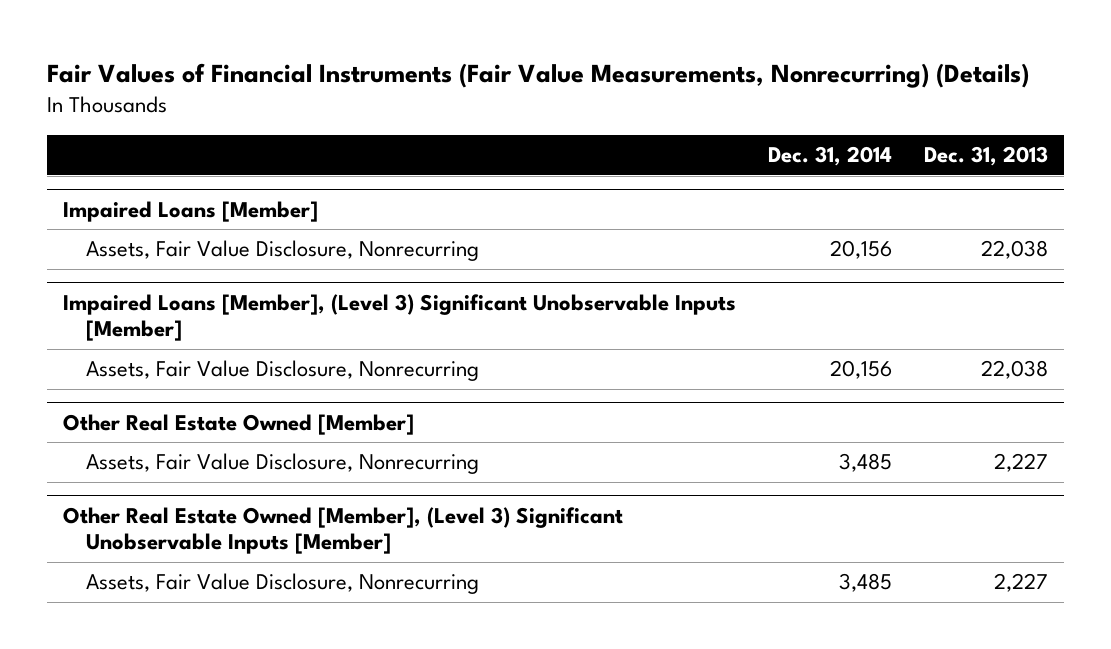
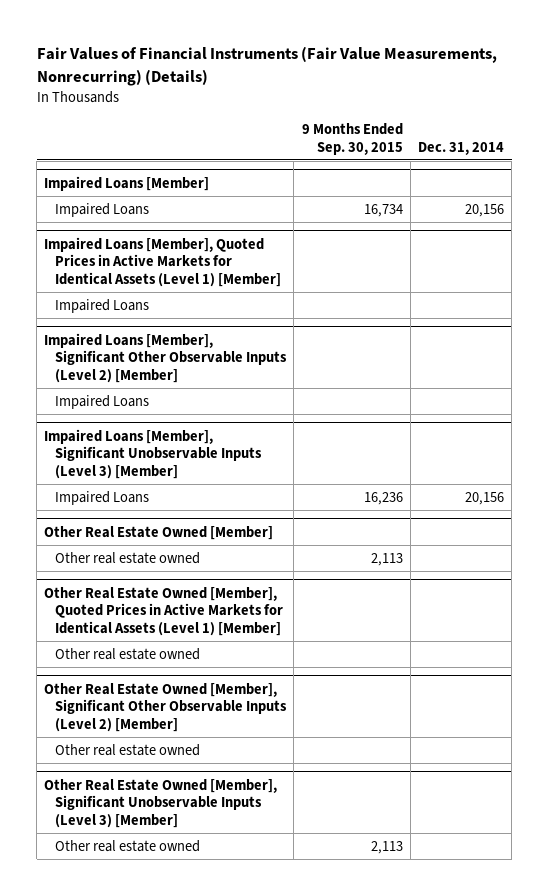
- | Dec. 31, 2014 | Dec. 31, 2013
+ | 9 Months Ended Sep. 30, 2015 | Dec. 31, 2014
@ Impaired Loans [Member]
- Assets, Fair Value Disclosure, Nonrecurring | 20,156 | 22,038
- Impaired Loans [Member], (Level 3) Significant Unobservable Inputs [Member]
- Assets, Fair Value Disclosure, Nonrecurring | 20,156 | 22,038
@ Impaired Loans [Member]
+ Impaired Loans | 16,734 | 20,156
+ Impaired Loans [Member], Quoted Prices in Active Markets for Identical Assets (Level 1) [Member]
+ Impaired Loans
+ Impaired Loans [Member], Significant Other Observable Inputs (Level 2) [Member]
+ Impaired Loans
+ Impaired Loans [Member], Significant Unobservable Inputs (Level 3) [Member]
+ Impaired Loans | 16,236 | 20,156
@ Other Real Estate Owned [Member]
- Assets, Fair Value Disclosure, Nonrecurring | 3,485 | 2,227
- Other Real Estate Owned [Member], (Level 3) Significant Unobservable Inputs [Member]
- Assets, Fair Value Disclosure, Nonrecurring | 3,485 | 2,227
@ Other Real Estate Owned [Member]
+ Other real estate owned | 2,113 |
+ Other Real Estate Owned [Member], Quoted Prices in Active Markets for Identical Assets (Level 1) [Member]
+ Other real estate owned
+ Other Real Estate Owned [Member], Significant Other Observable Inputs (Level 2) [Member]
+ Other real estate owned
+ Other Real Estate Owned [Member], Significant Unobservable Inputs (Level 3) [Member]
+ Other real estate owned | 2,113 |

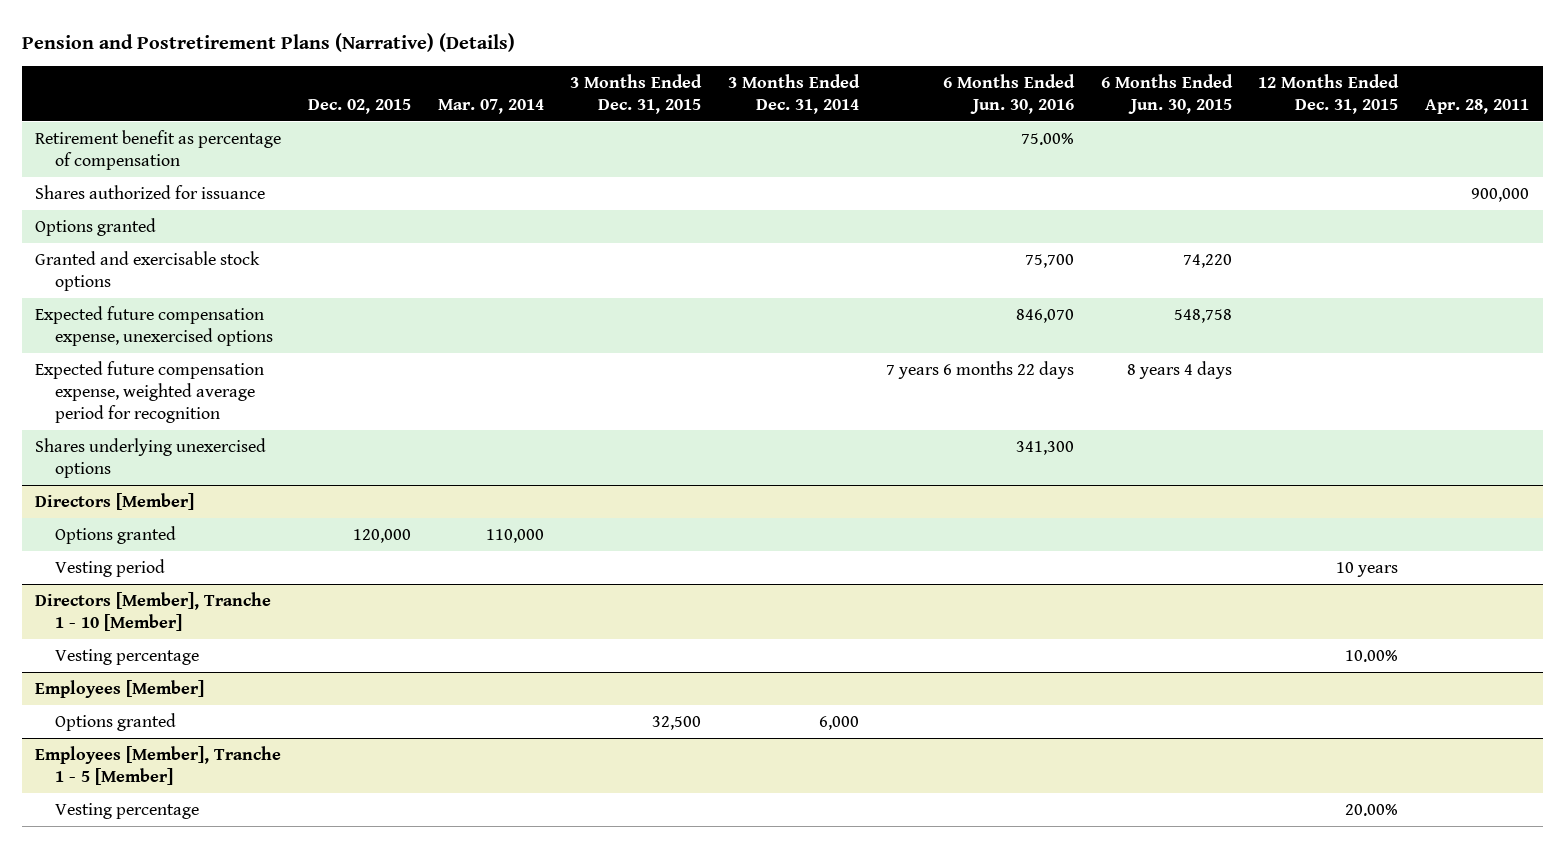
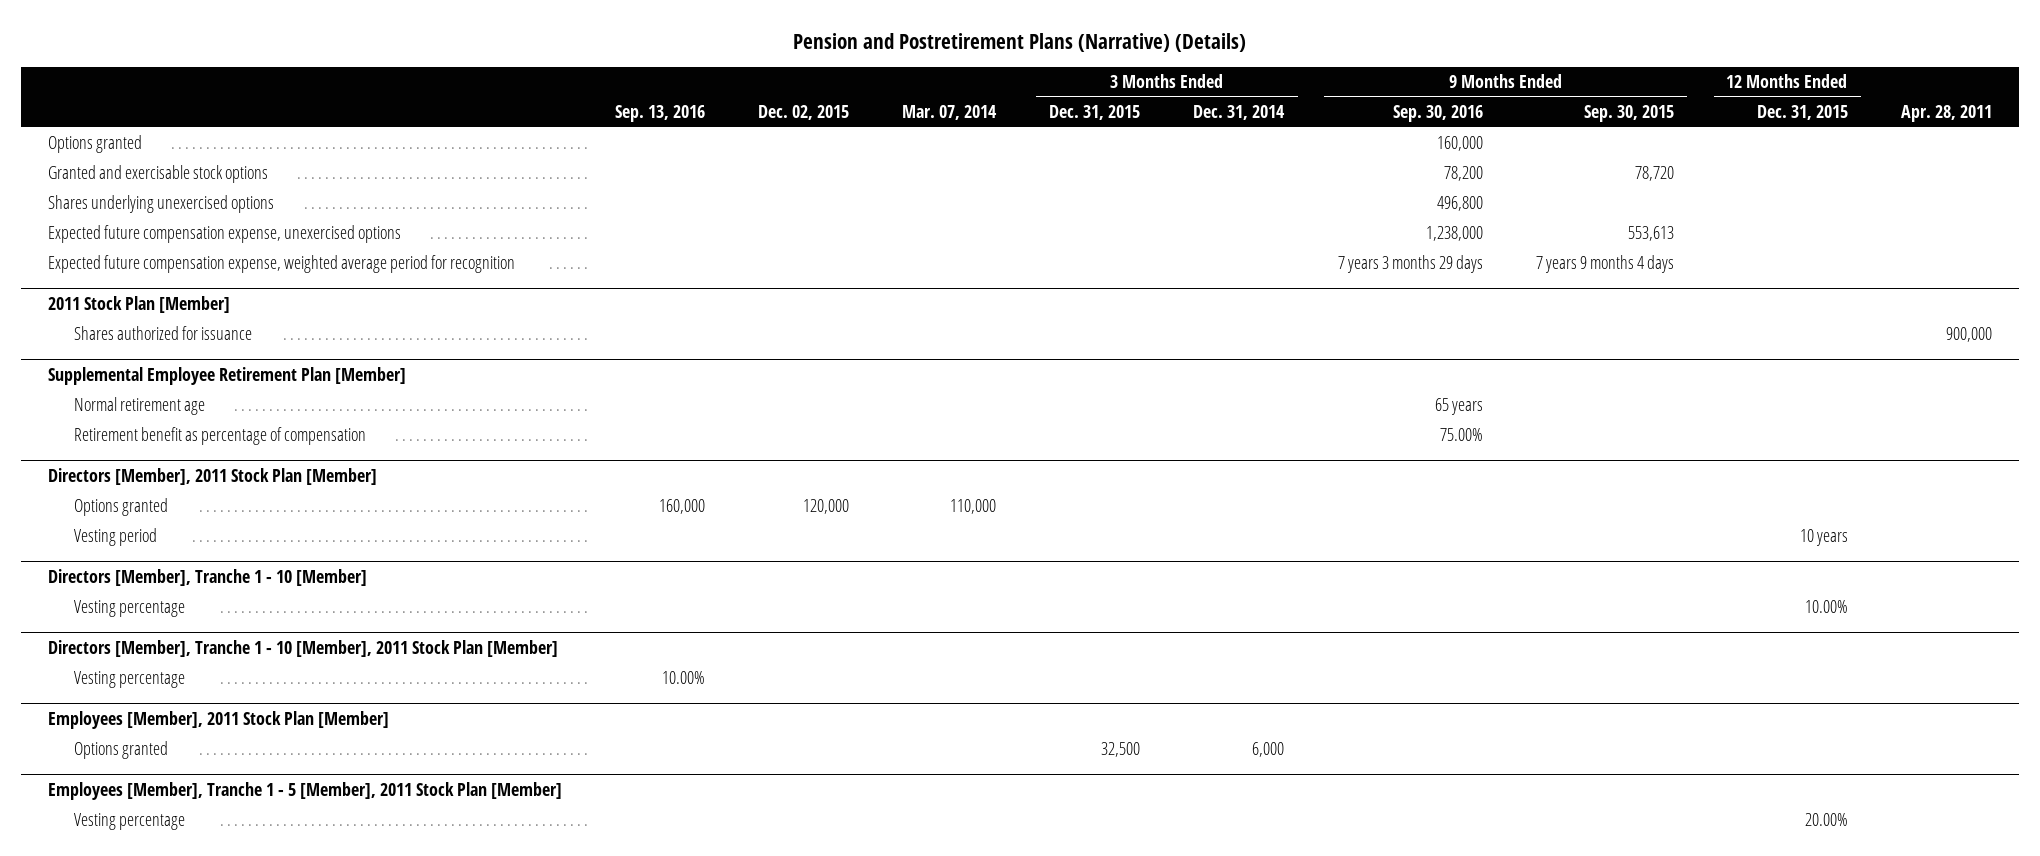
- | Dec. 02, 2015 | Mar. 07, 2014 | 3 Months Ended Dec. 31, 2015 | 3 Months Ended Dec. 31, 2014 | 6 Months Ended Jun. 30, 2016 | 6 Months Ended Jun. 30, 2015 | 12 Months Ended Dec. 31, 2015 | Apr. 28, 2011
+ | Sep. 13, 2016 | Dec. 02, 2015 | Mar. 07, 2014 | 3 Months Ended Dec. 31, 2015 | 3 Months Ended Dec. 31, 2014 | 9 Months Ended Sep. 30, 2016 | 9 Months Ended Sep. 30, 2015 | 12 Months Ended Dec. 31, 2015 | Apr. 28, 2011
- Retirement benefit as percentage of compensation | | | | | 75.00% | | |
- Shares authorized for issuance | | | | | | | | 900,000
moved up: Shares underlying unexercised options | | | | | | 496,800 | | |
- Directors [Member]
+ 2011 Stock Plan [Member]
+ Shares authorized for issuance | | | | | | | | | 900,000
+ Supplemental Employee Retirement Plan [Member]
+ Normal retirement age | | | | | | 65 years | | |
+ Retirement benefit as percentage of compensation | | | | | | 75.00% | | |
+ Directors [Member], 2011 Stock Plan [Member]
- Employees [Member]
+ Directors [Member], Tranche 1 - 10 [Member], 2011 Stock Plan [Member]
+ Vesting percentage | 10.00% | | | | | | | |
+ Employees [Member], 2011 Stock Plan [Member]
- Employees [Member], Tranche 1 - 5 [Member]
+ Employees [Member], Tranche 1 - 5 [Member], 2011 Stock Plan [Member]

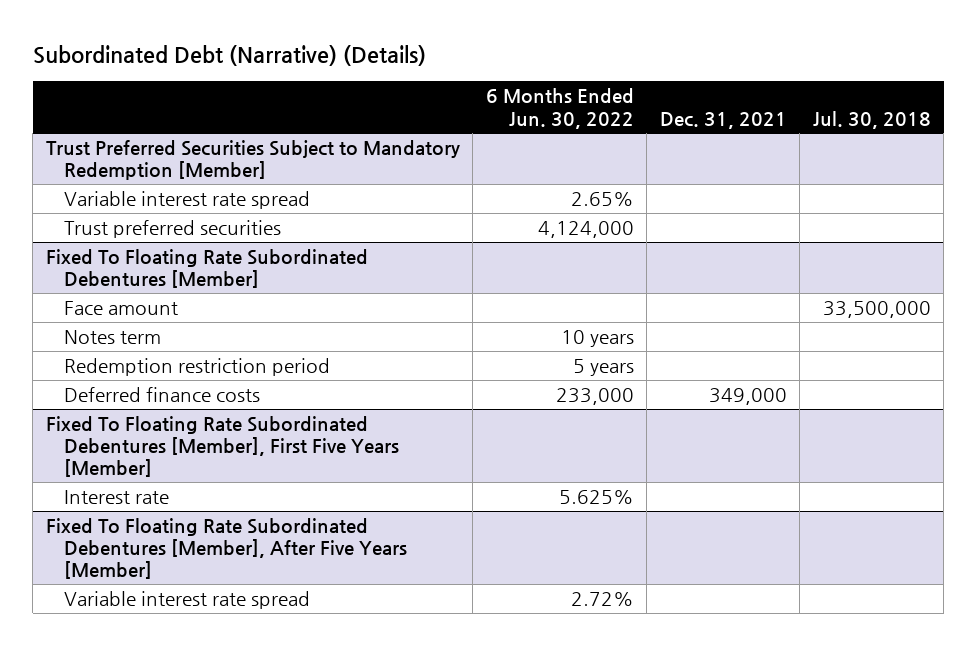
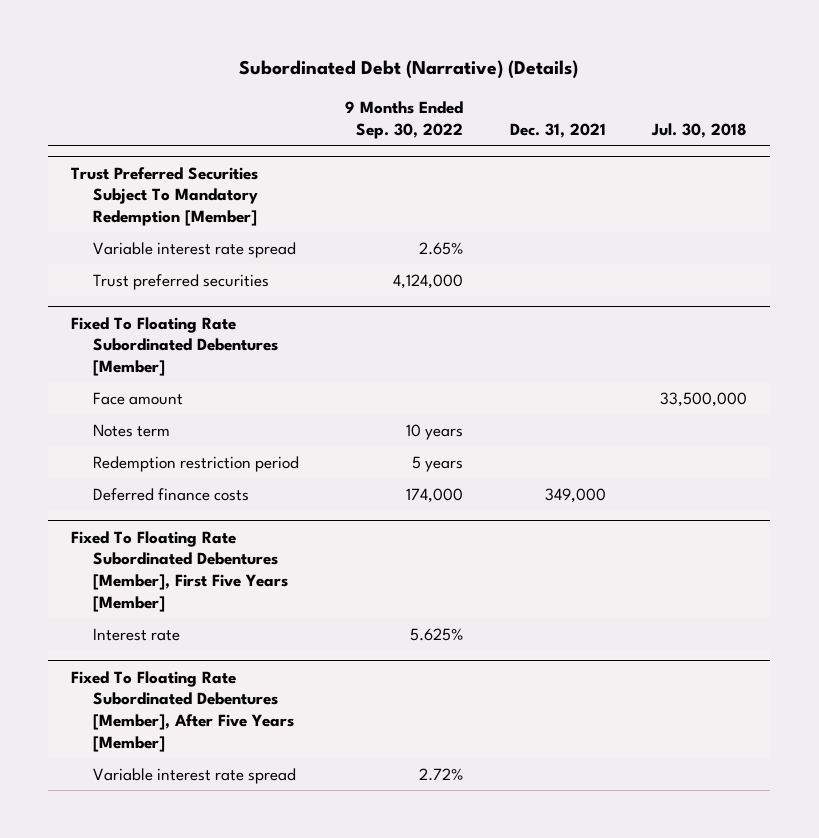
- | 6 Months Ended Jun. 30, 2022 | Dec. 31, 2021 | Jul. 30, 2018
+ | 9 Months Ended Sep. 30, 2022 | Dec. 31, 2021 | Jul. 30, 2018
- Trust Preferred Securities Subject to Mandatory Redemption [Member]
+ Trust Preferred Securities Subject To Mandatory Redemption [Member]

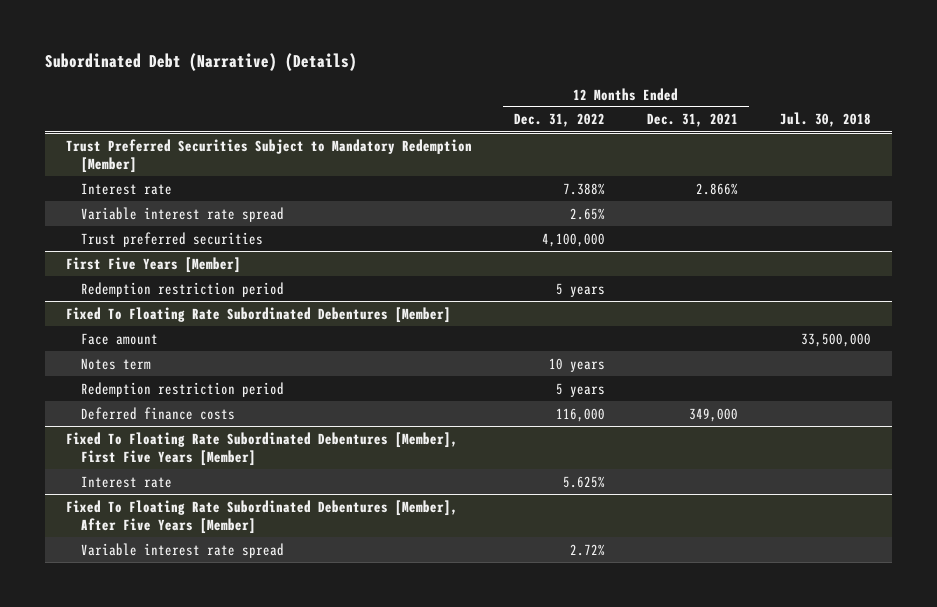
- | 9 Months Ended Sep. 30, 2022 | Dec. 31, 2021 | Jul. 30, 2018
+ | 12 Months Ended Dec. 31, 2022 | 12 Months Ended Dec. 31, 2021 | Jul. 30, 2018
- Trust Preferred Securities Subject To Mandatory Redemption [Member]
+ Trust Preferred Securities Subject to Mandatory Redemption [Member]
+ Interest rate | 7.388% | 2.866% |
+ First Five Years [Member]
+ Redemption restriction period | 5 years | |

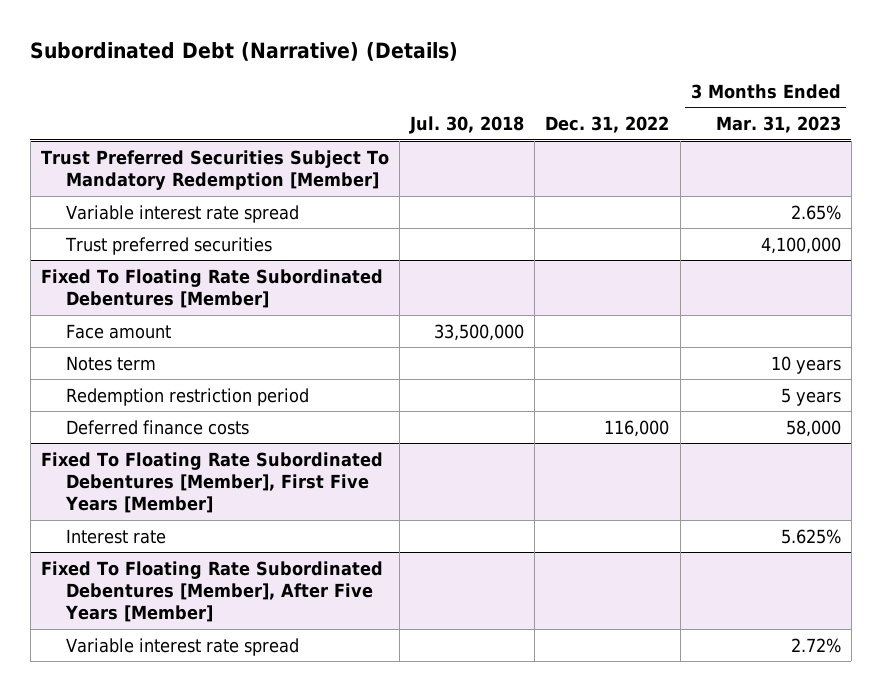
- | 12 Months Ended Dec. 31, 2022 | 12 Months Ended Dec. 31, 2021 | Jul. 30, 2018
+ | Jul. 30, 2018 | Dec. 31, 2022 | 3 Months Ended Mar. 31, 2023
- Trust Preferred Securities Subject to Mandatory Redemption [Member]
- Interest rate | 7.388% | 2.866% |
+ Trust Preferred Securities Subject To Mandatory Redemption [Member]
- First Five Years [Member]
- Redemption restriction period | 5 years | |

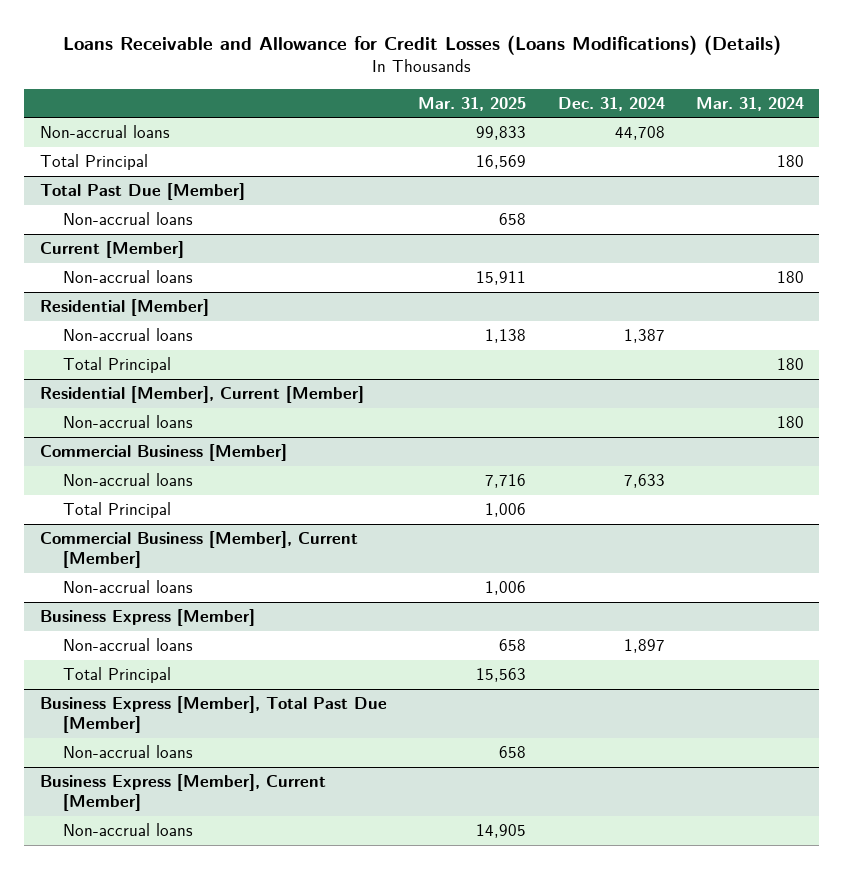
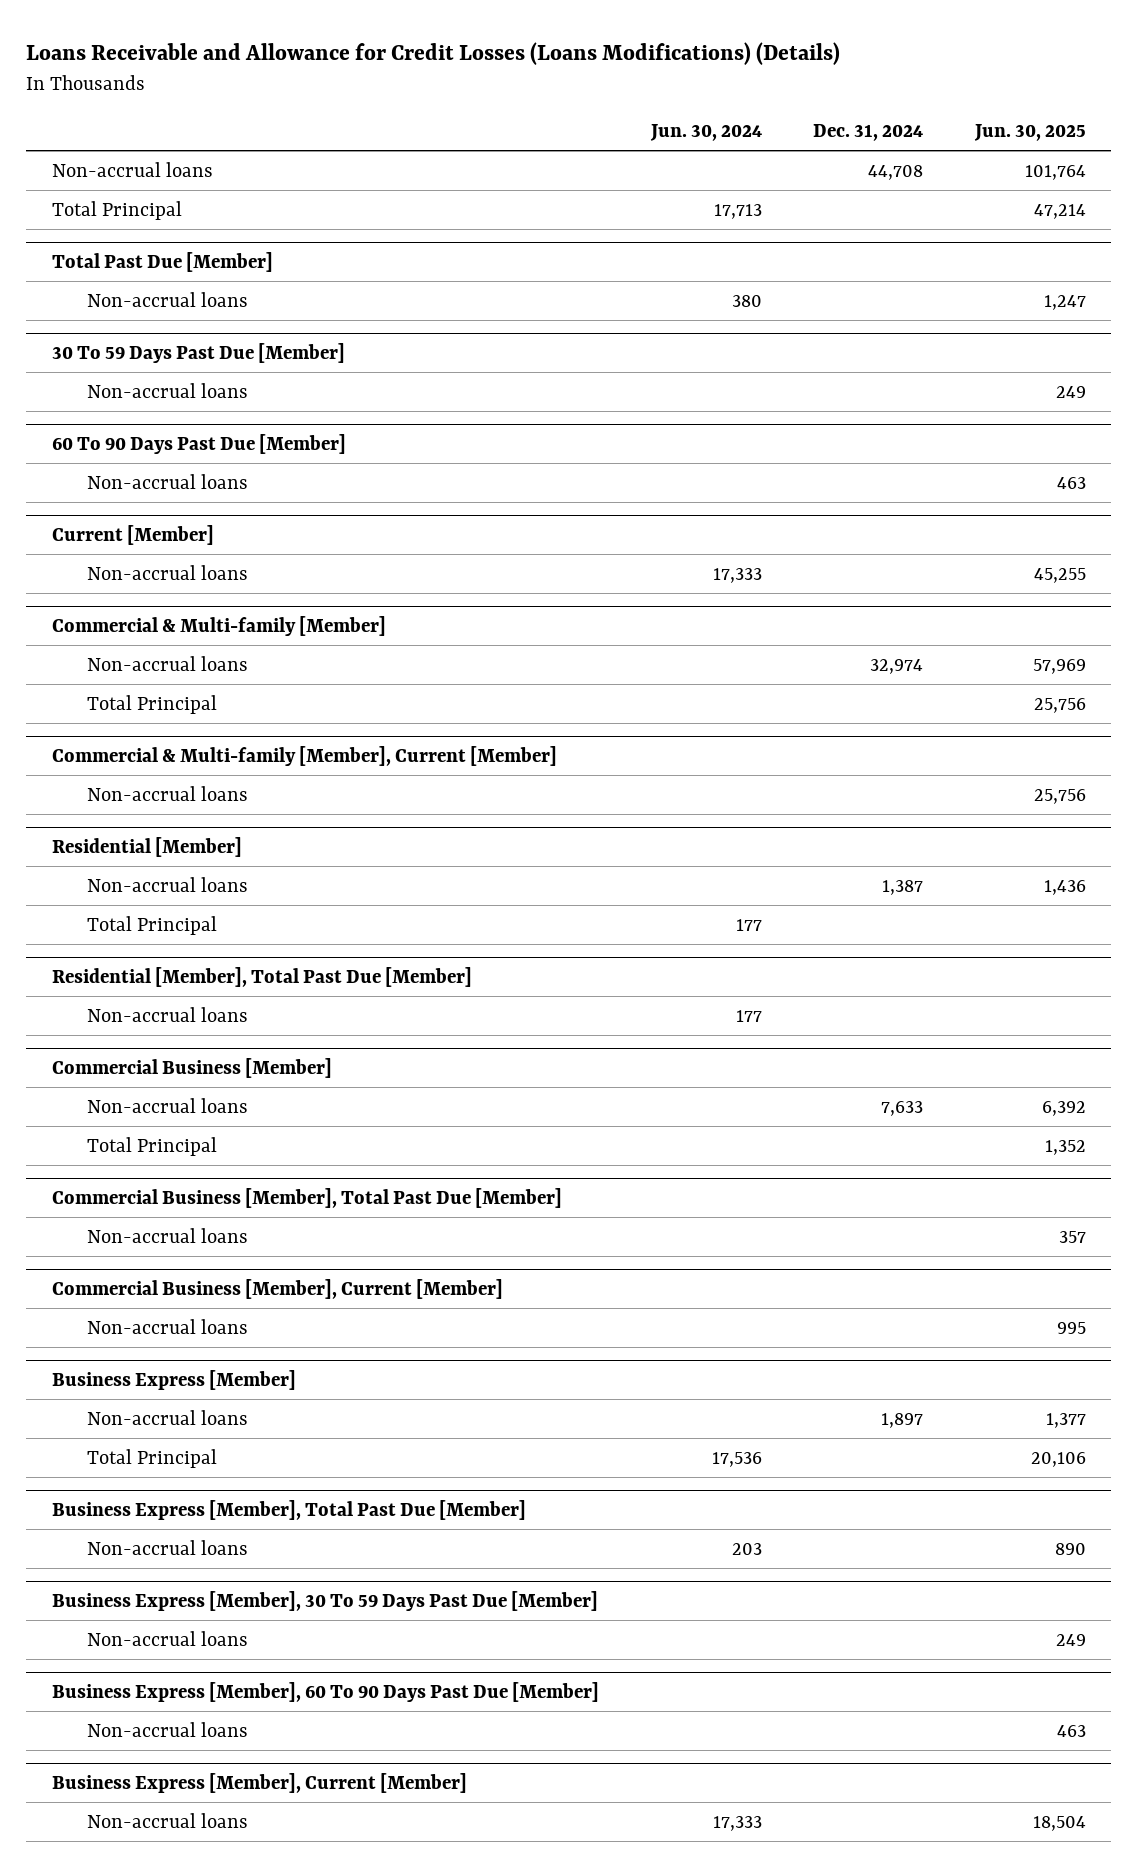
- | Mar. 31, 2025 | Dec. 31, 2024 | Mar. 31, 2024
+ | Jun. 30, 2024 | Dec. 31, 2024 | Jun. 30, 2025
+ 30 To 59 Days Past Due [Member]
+ Non-accrual loans | | | 249
+ 60 To 90 Days Past Due [Member]
+ Non-accrual loans | | | 463
+ Commercial & Multi-family [Member]
+ Non-accrual loans | | 32,974 | 57,969
+ Total Principal | | | 25,756
+ Commercial & Multi-family [Member], Current [Member]
+ Non-accrual loans | | | 25,756
- Residential [Member], Current [Member]
- Non-accrual loans | | | 180
+ Residential [Member], Total Past Due [Member]
+ Non-accrual loans | 177 | |
+ Commercial Business [Member], Total Past Due [Member]
+ Non-accrual loans | | | 357
+ Business Express [Member], 30 To 59 Days Past Due [Member]
+ Non-accrual loans | | | 249
+ Business Express [Member], 60 To 90 Days Past Due [Member]
+ Non-accrual loans | | | 463

